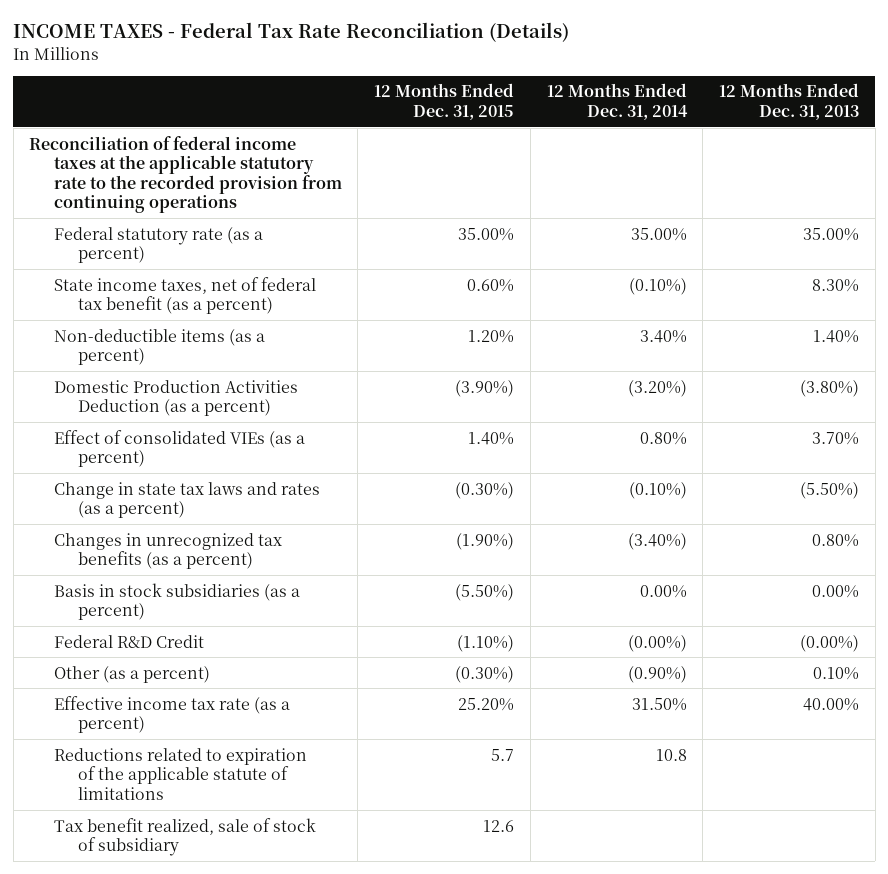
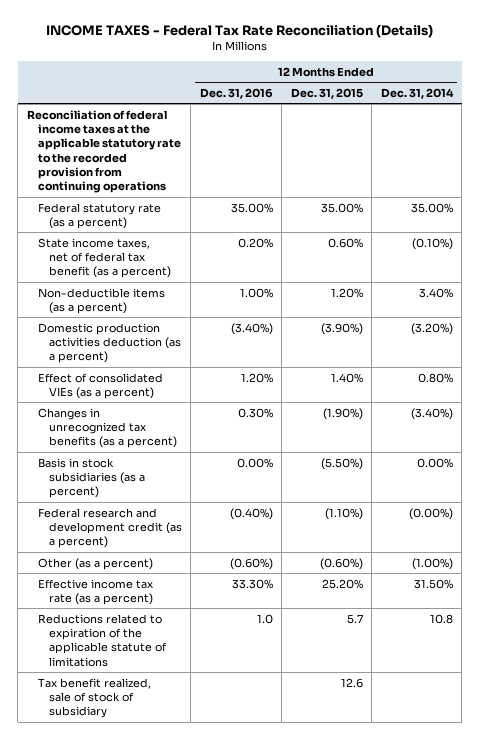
- | 12 Months Ended Dec. 31, 2015 | 12 Months Ended Dec. 31, 2014 | 12 Months Ended Dec. 31, 2013
+ | 12 Months Ended Dec. 31, 2016 | 12 Months Ended Dec. 31, 2015 | 12 Months Ended Dec. 31, 2014
- Domestic Production Activities Deduction (as a percent) | (3.90%) | (3.20%) | (3.80%)
+ Domestic production activities deduction (as a percent) | (3.40%) | (3.90%) | (3.20%)
- Change in state tax laws and rates (as a percent) | (0.30%) | (0.10%) | (5.50%)
- Federal R&D Credit | (1.10%) | (0.00%) | (0.00%)
- Other (as a percent) | (0.30%) | (0.90%) | 0.10%
+ Federal research and development credit (as a percent) | (0.40%) | (1.10%) | (0.00%)
+ Other (as a percent) | (0.60%) | (0.60%) | (1.00%)

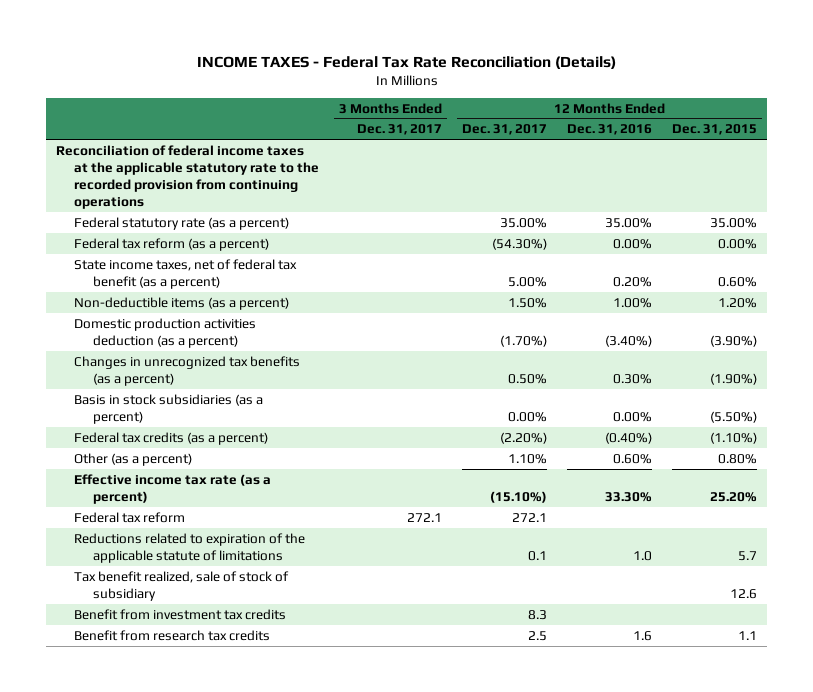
- | 12 Months Ended Dec. 31, 2016 | 12 Months Ended Dec. 31, 2015 | 12 Months Ended Dec. 31, 2014
+ | 3 Months Ended Dec. 31, 2017 | 12 Months Ended Dec. 31, 2017 | 12 Months Ended Dec. 31, 2016 | 12 Months Ended Dec. 31, 2015
+ Federal tax reform (as a percent) | | (54.30%) | 0.00% | 0.00%
- Effect of consolidated VIEs (as a percent) | 1.20% | 1.40% | 0.80%
- Federal research and development credit (as a percent) | (0.40%) | (1.10%) | (0.00%)
- Other (as a percent) | (0.60%) | (0.60%) | (1.00%)
+ Federal tax credits (as a percent) | | (2.20%) | (0.40%) | (1.10%)
+ Other (as a percent) | | 1.10% | 0.60% | 0.80%
+ Federal tax reform | 272.1 | 272.1 | |
+ Benefit from investment tax credits | | 8.3 | |
+ Benefit from research tax credits | | 2.5 | 1.6 | 1.1

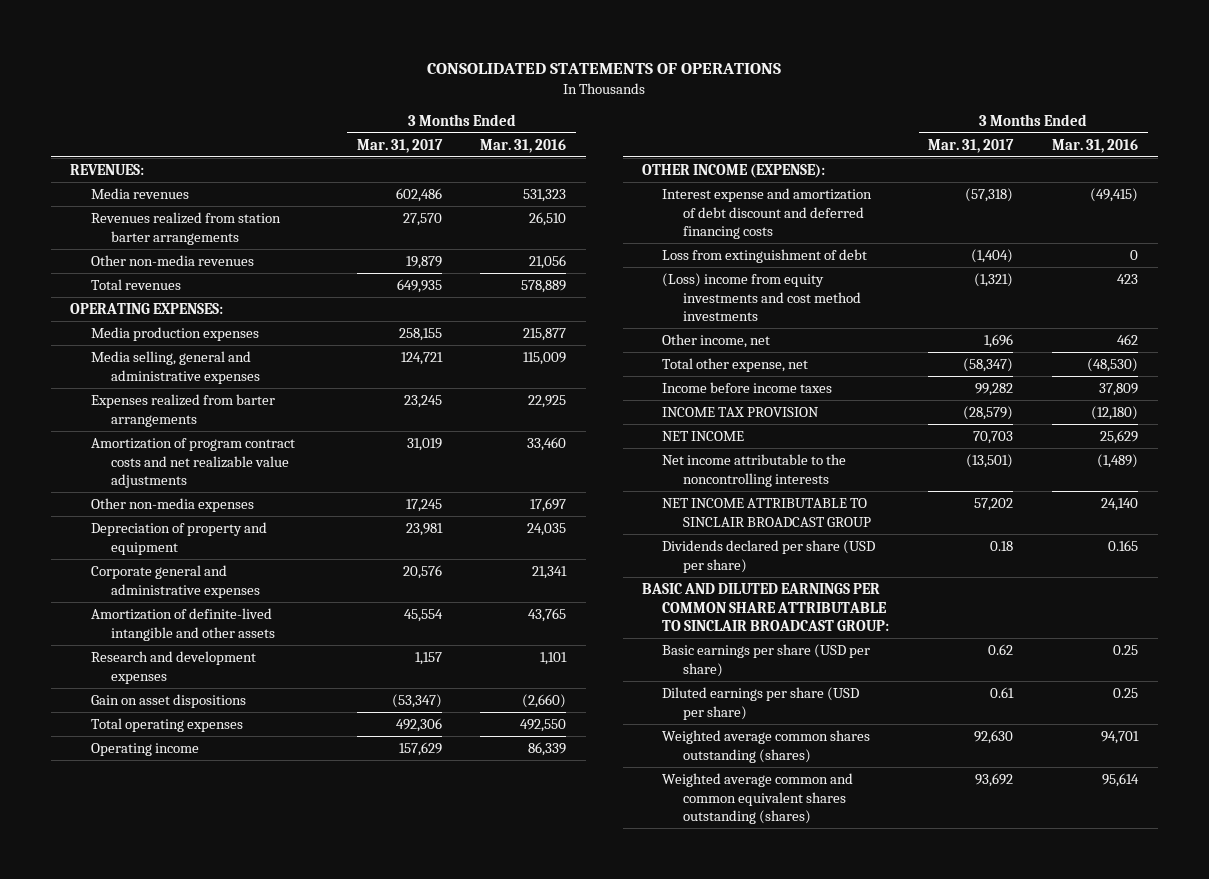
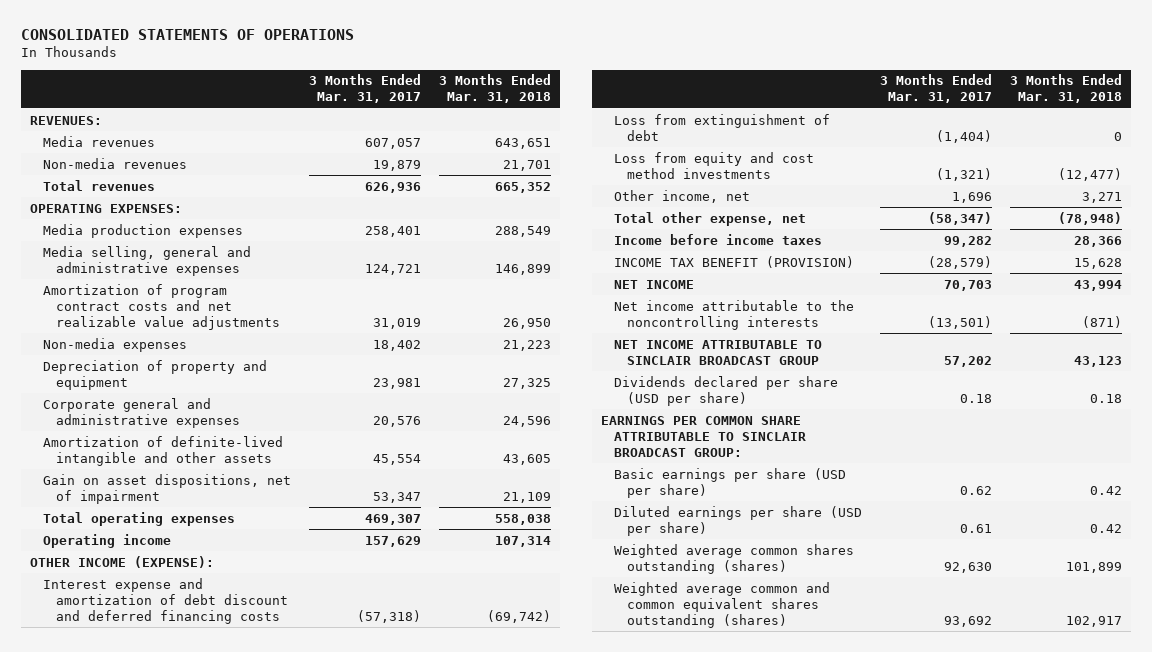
- | 3 Months Ended Mar. 31, 2017 | 3 Months Ended Mar. 31, 2016
+ | 3 Months Ended Mar. 31, 2017 | 3 Months Ended Mar. 31, 2018
- Media revenues | 602,486 | 531,323
- Revenues realized from station barter arrangements | 27,570 | 26,510
- Other non-media revenues | 19,879 | 21,056
- Total revenues | 649,935 | 578,889
+ Media revenues | 607,057 | 643,651
+ Non-media revenues | 19,879 | 21,701
+ Total revenues | 626,936 | 665,352
- Media production expenses | 258,155 | 215,877
+ Media production expenses | 258,401 | 288,549
- Expenses realized from barter arrangements | 23,245 | 22,925
- Other non-media expenses | 17,245 | 17,697
+ Non-media expenses | 18,402 | 21,223
- Research and development expenses | 1,157 | 1,101
- Gain on asset dispositions | (53,347) | (2,660)
- Total operating expenses | 492,306 | 492,550
+ Gain on asset dispositions, net of impairment | 53,347 | 21,109
+ Total operating expenses | 469,307 | 558,038
- (Loss) income from equity investments and cost method investments | (1,321) | 423
+ Loss from equity and cost method investments | (1,321) | (12,477)
- INCOME TAX PROVISION | (28,579) | (12,180)
+ INCOME TAX BENEFIT (PROVISION) | (28,579) | 15,628
- BASIC AND DILUTED EARNINGS PER COMMON SHARE ATTRIBUTABLE TO SINCLAIR BROADCAST GROUP:
+ EARNINGS PER COMMON SHARE ATTRIBUTABLE TO SINCLAIR BROADCAST GROUP:

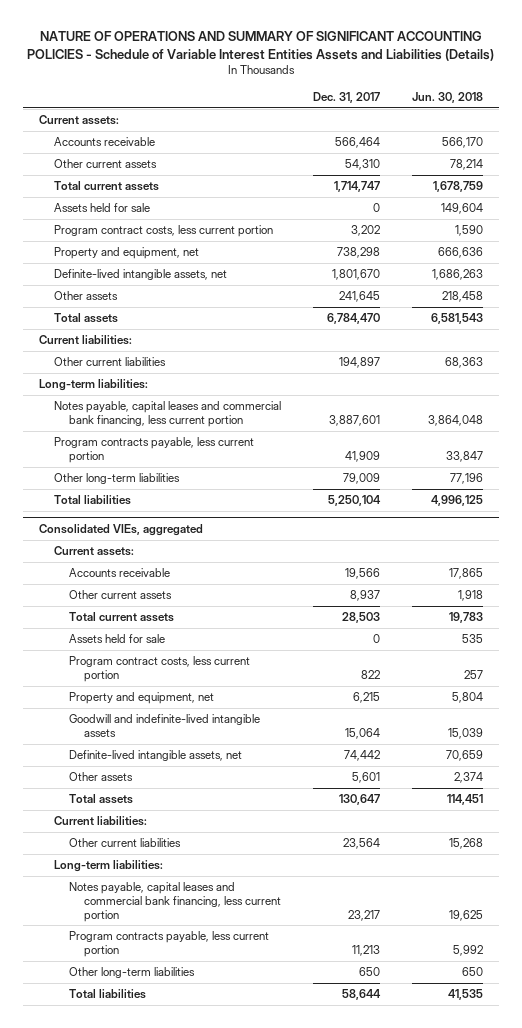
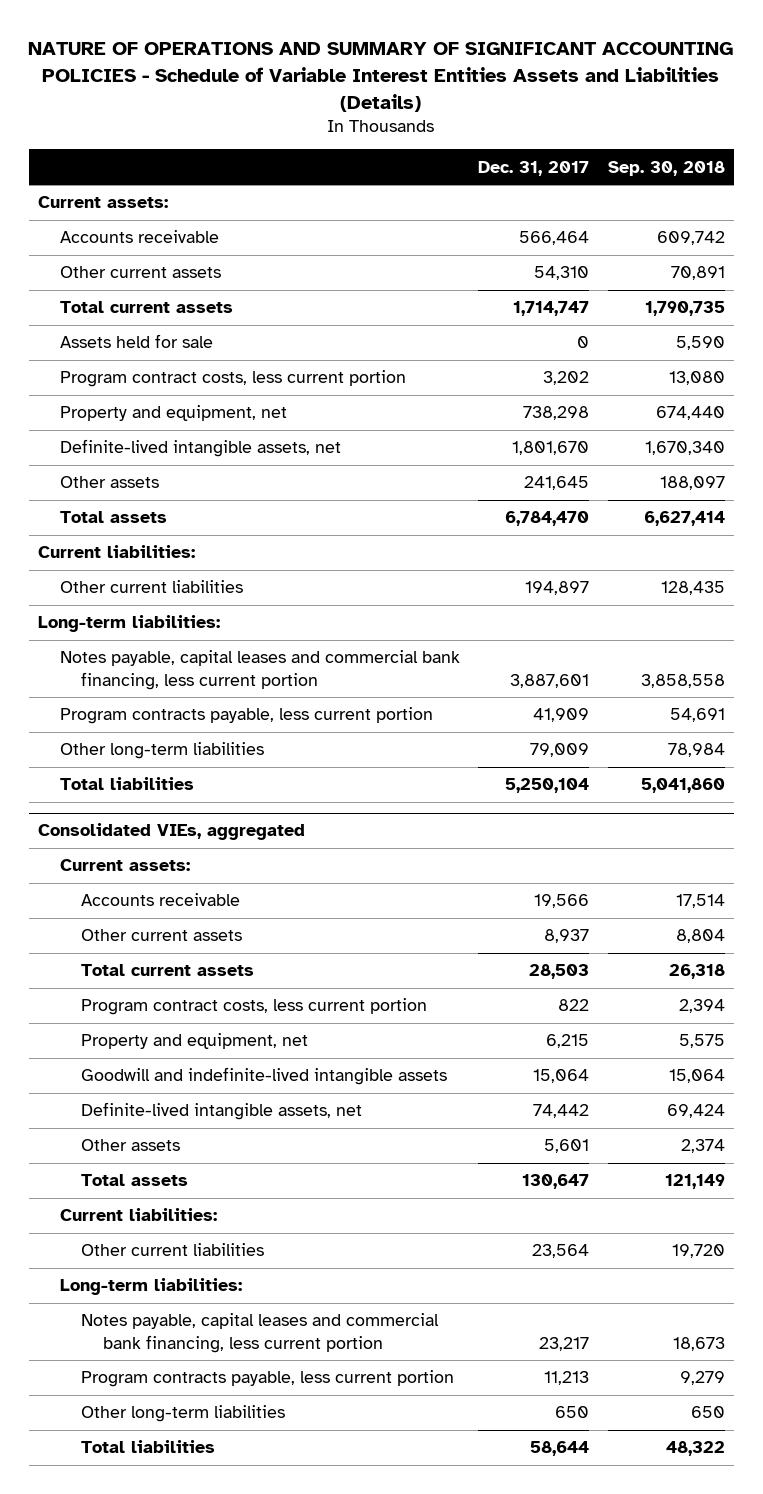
- | Dec. 31, 2017 | Jun. 30, 2018
+ | Dec. 31, 2017 | Sep. 30, 2018
@ Consolidated VIEs, aggregated
- Assets held for sale | 0 | 535

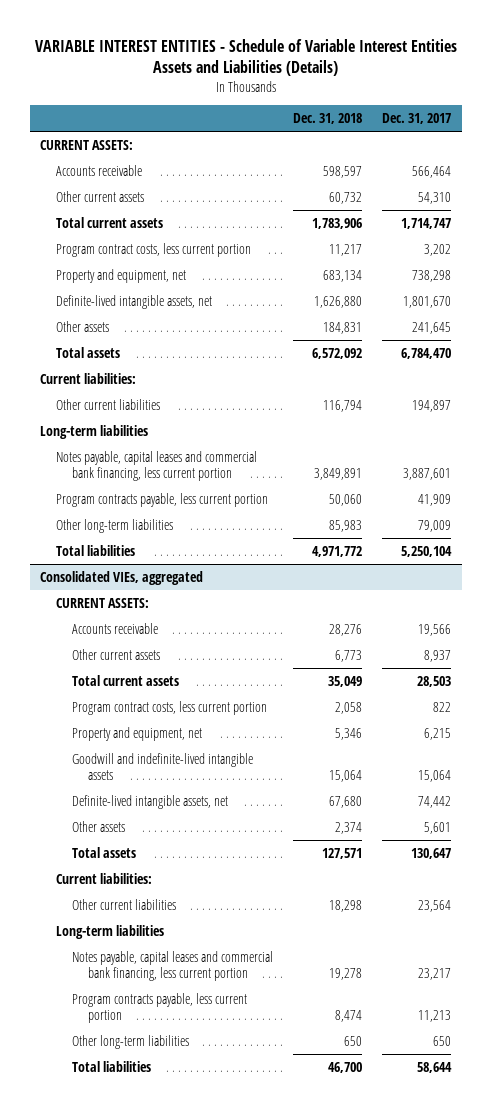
- NATURE OF OPERATIONS AND SUMMARY OF SIGNIFICANT ACCOUNTING POLICIES - Schedule of Variable Interest Entities Assets and Liabilities (Details)
+ VARIABLE INTEREST ENTITIES - Schedule of Variable Interest Entities Assets and Liabilities (Details)
- | Dec. 31, 2017 | Sep. 30, 2018
+ | Dec. 31, 2018 | Dec. 31, 2017
- Current assets:
+ CURRENT ASSETS:
- Assets held for sale | 0 | 5,590
- Long-term liabilities:
+ Long-term liabilities
@ Consolidated VIEs, aggregated
- Current assets:
+ CURRENT ASSETS:
- Long-term liabilities:
+ Long-term liabilities

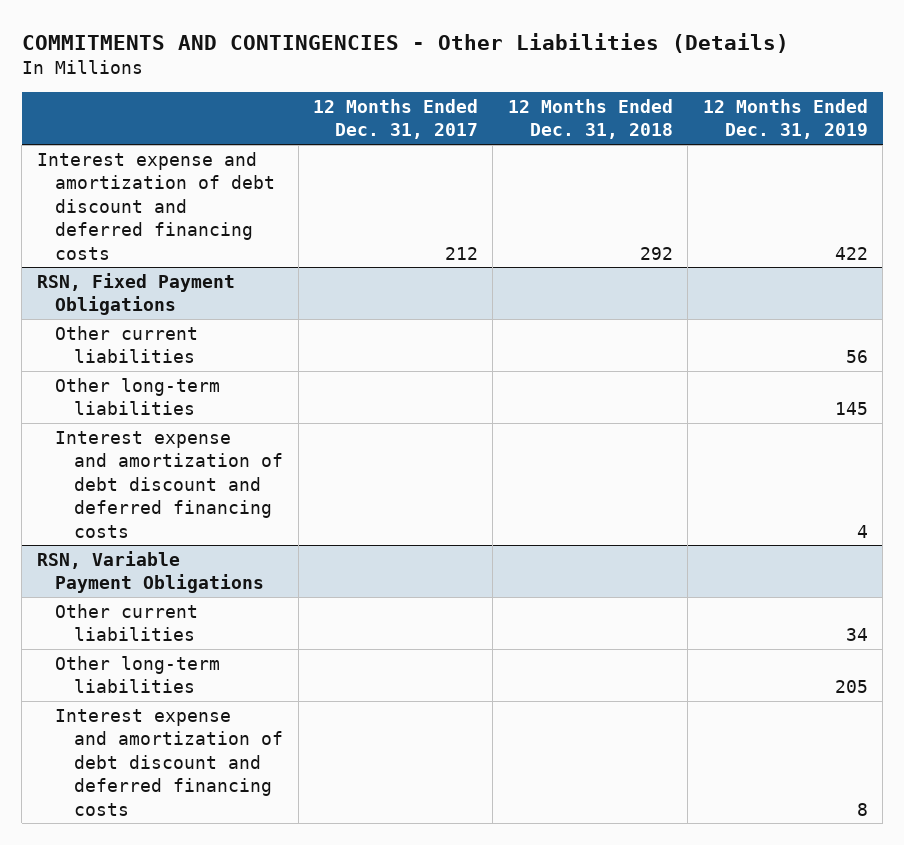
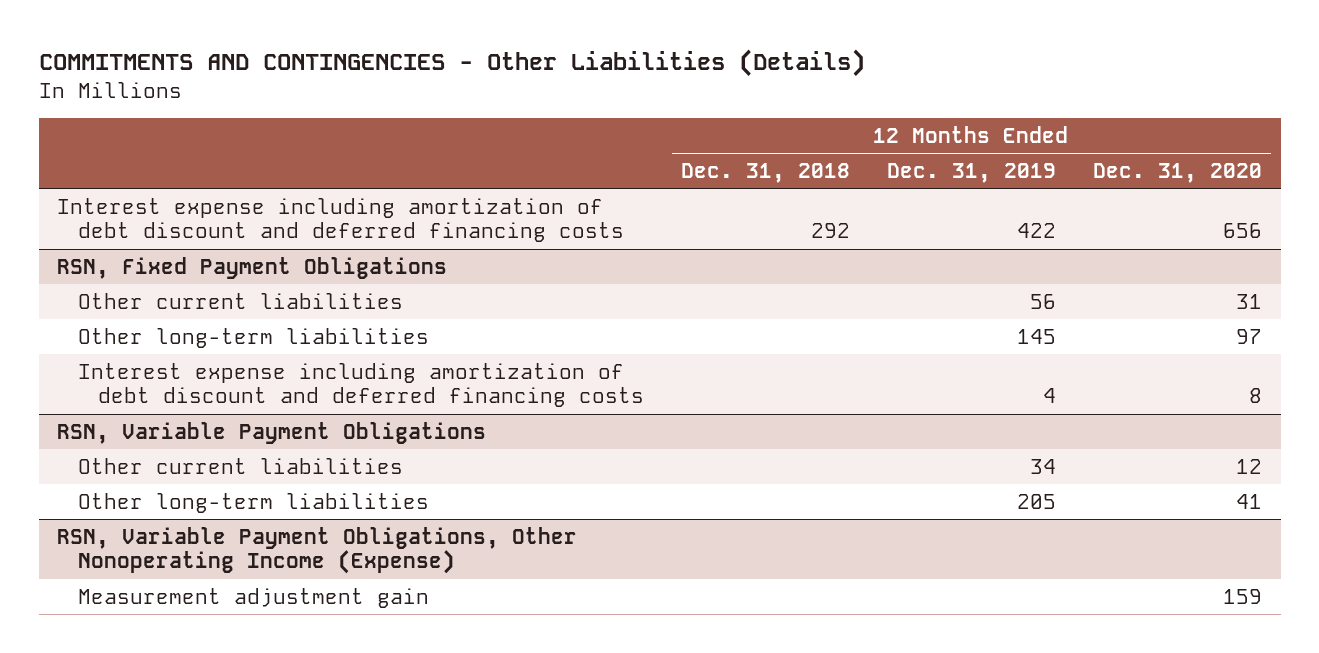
- | 12 Months Ended Dec. 31, 2017 | 12 Months Ended Dec. 31, 2018 | 12 Months Ended Dec. 31, 2019
+ | 12 Months Ended Dec. 31, 2018 | 12 Months Ended Dec. 31, 2019 | 12 Months Ended Dec. 31, 2020
- Interest expense and amortization of debt discount and deferred financing costs | 212 | 292 | 422
+ Interest expense including amortization of debt discount and deferred financing costs | 292 | 422 | 656
@ RSN, Fixed Payment Obligations
- Interest expense and amortization of debt discount and deferred financing costs | | | 4
+ Interest expense including amortization of debt discount and deferred financing costs | | 4 | 8
@ RSN, Variable Payment Obligations
- Interest expense and amortization of debt discount and deferred financing costs | | | 8
+ RSN, Variable Payment Obligations, Other Nonoperating Income (Expense)
+ Measurement adjustment gain | | | 159

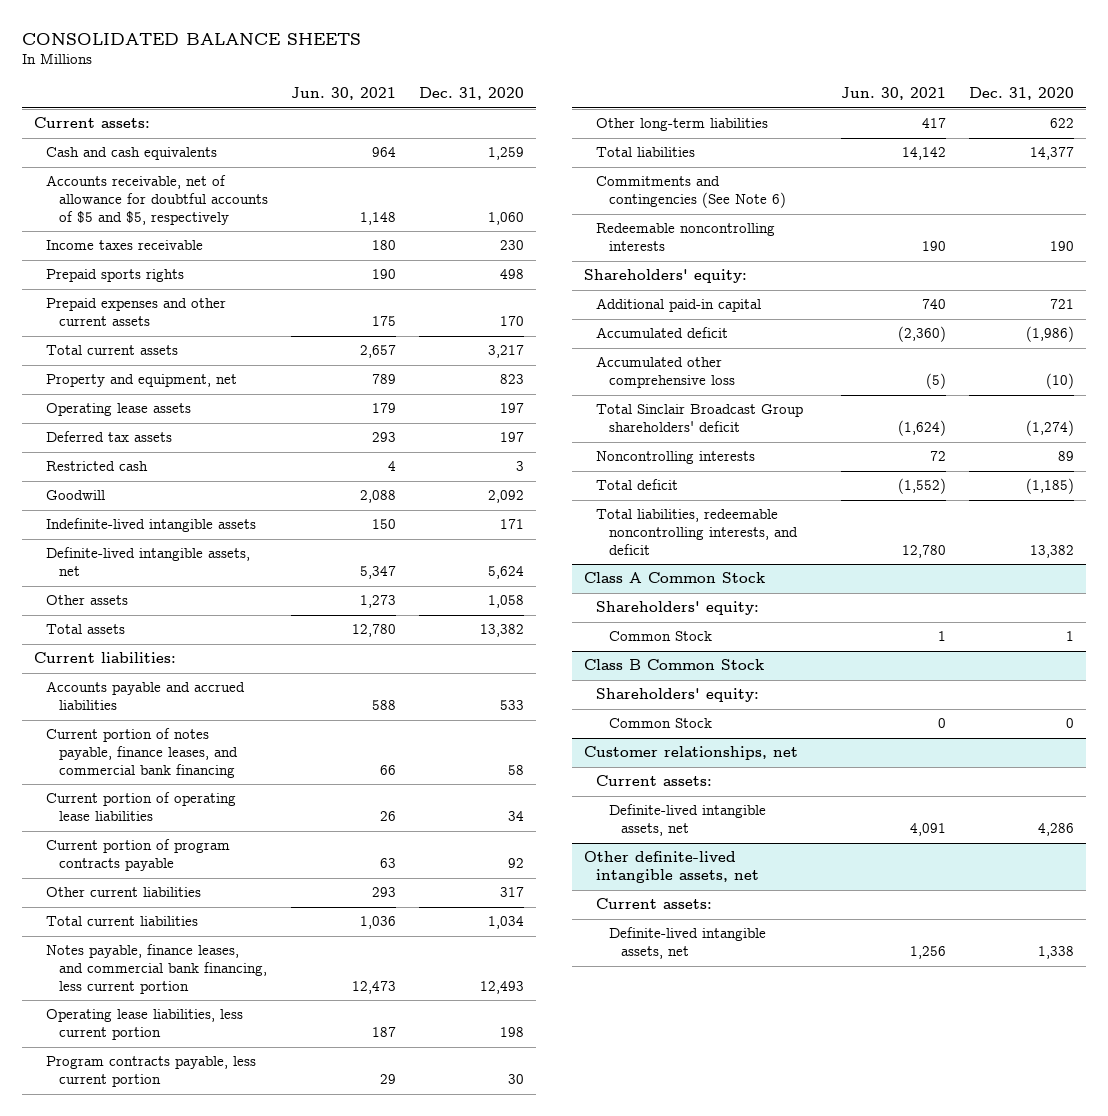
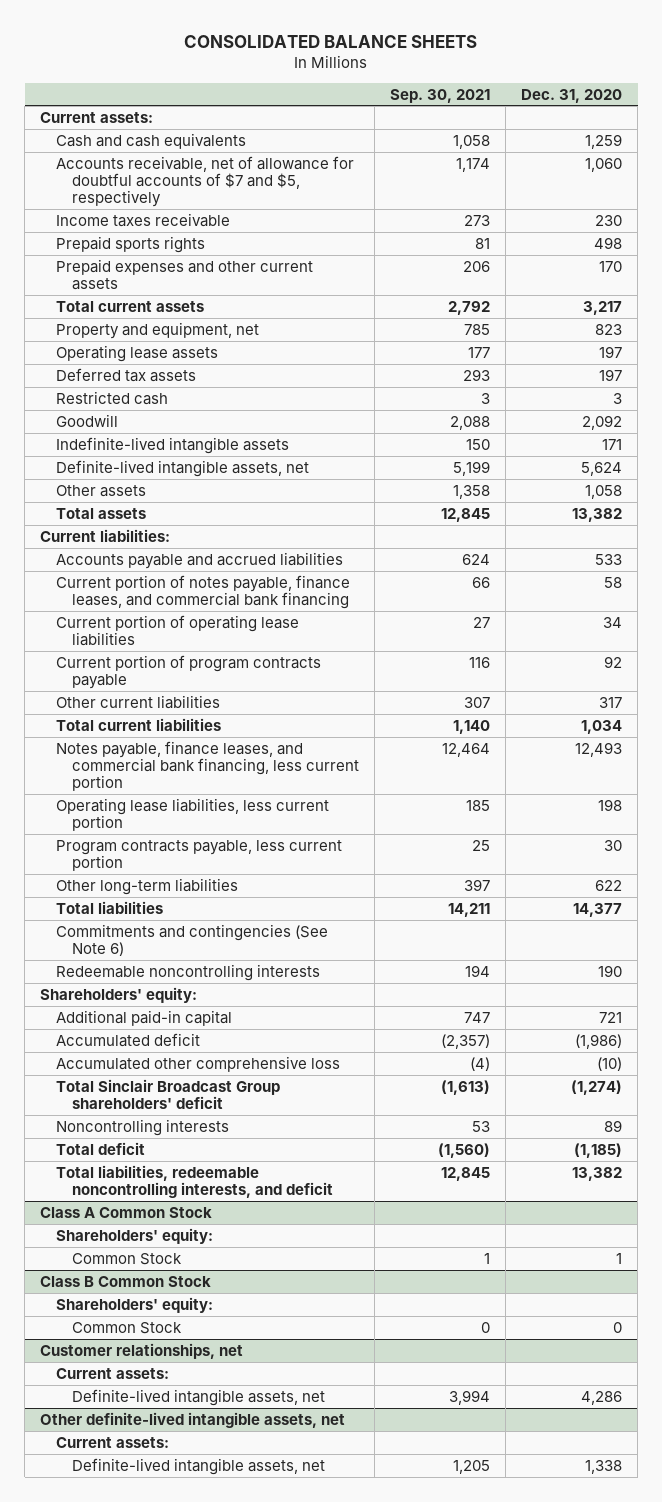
- | Jun. 30, 2021 | Dec. 31, 2020
+ | Sep. 30, 2021 | Dec. 31, 2020
- Accounts receivable, net of allowance for doubtful accounts of $5 and $5, respectively | 1,148 | 1,060
+ Accounts receivable, net of allowance for doubtful accounts of $7 and $5, respectively | 1,174 | 1,060

